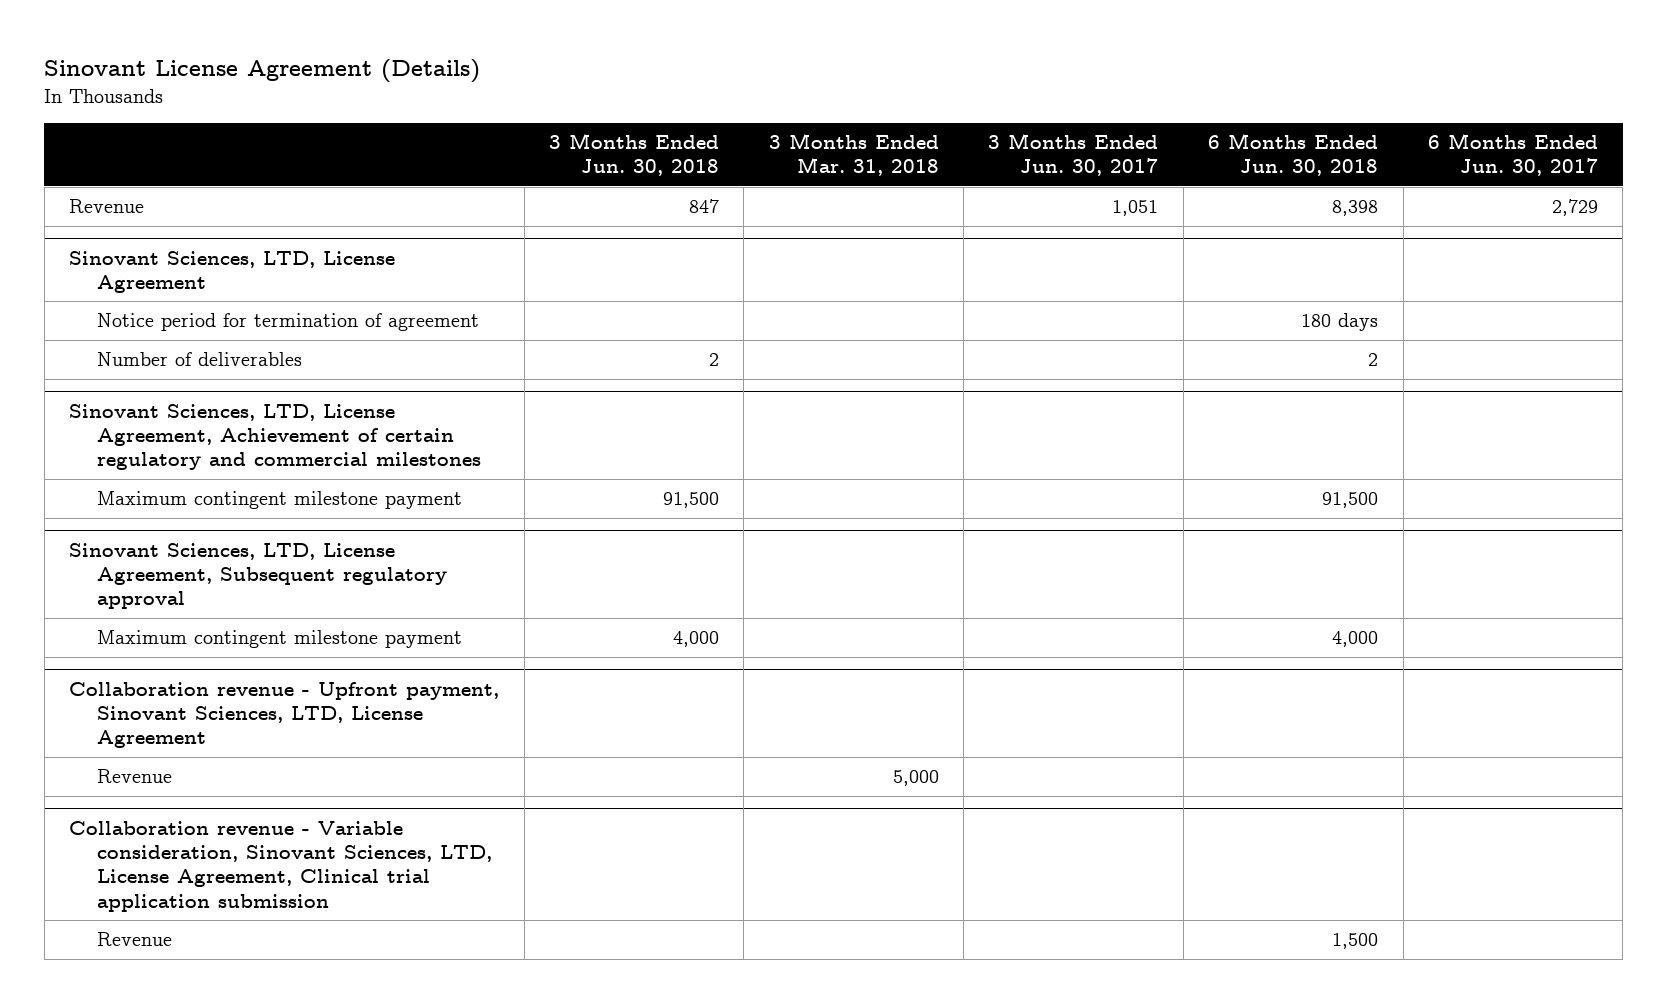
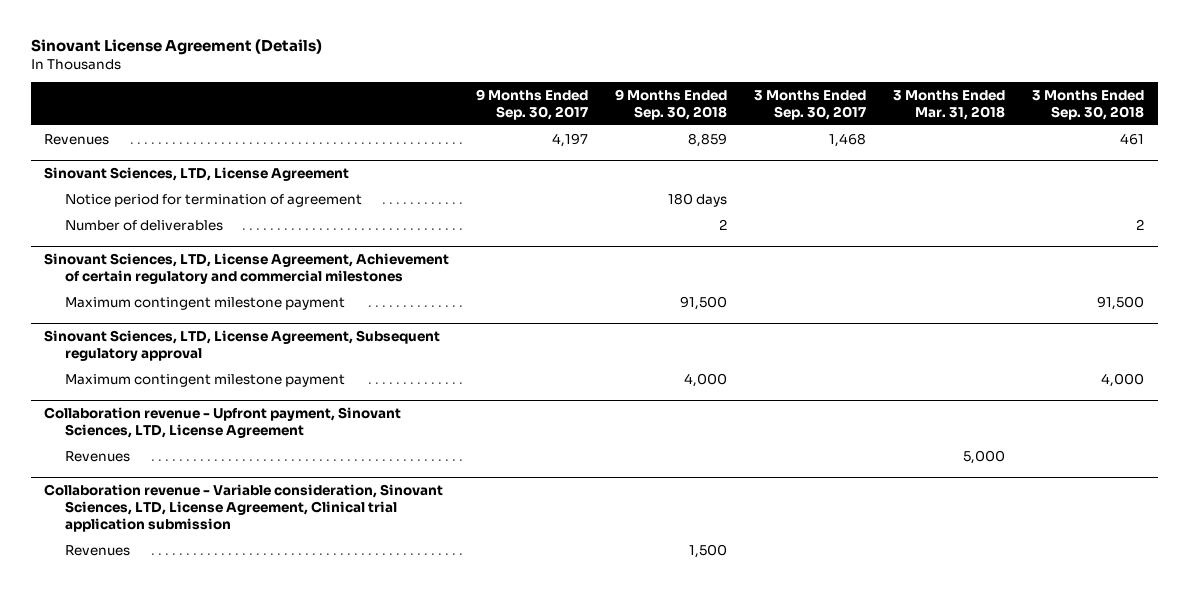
- | 3 Months Ended Jun. 30, 2018 | 3 Months Ended Mar. 31, 2018 | 3 Months Ended Jun. 30, 2017 | 6 Months Ended Jun. 30, 2018 | 6 Months Ended Jun. 30, 2017
+ | 9 Months Ended Sep. 30, 2017 | 9 Months Ended Sep. 30, 2018 | 3 Months Ended Sep. 30, 2017 | 3 Months Ended Mar. 31, 2018 | 3 Months Ended Sep. 30, 2018
- Revenue | 847 | | 1,051 | 8,398 | 2,729
+ Revenues | 4,197 | 8,859 | 1,468 | | 461
@ Collaboration revenue - Upfront payment, Sinovant Sciences, LTD, License Agreement
- Revenue | | 5,000 | | |
+ Revenues | | | | 5,000 |
@ Collaboration revenue - Variable consideration, Sinovant Sciences, LTD, License Agreement, Clinical trial application submission
- Revenue | | | | 1,500 |
+ Revenues | | 1,500 | | |

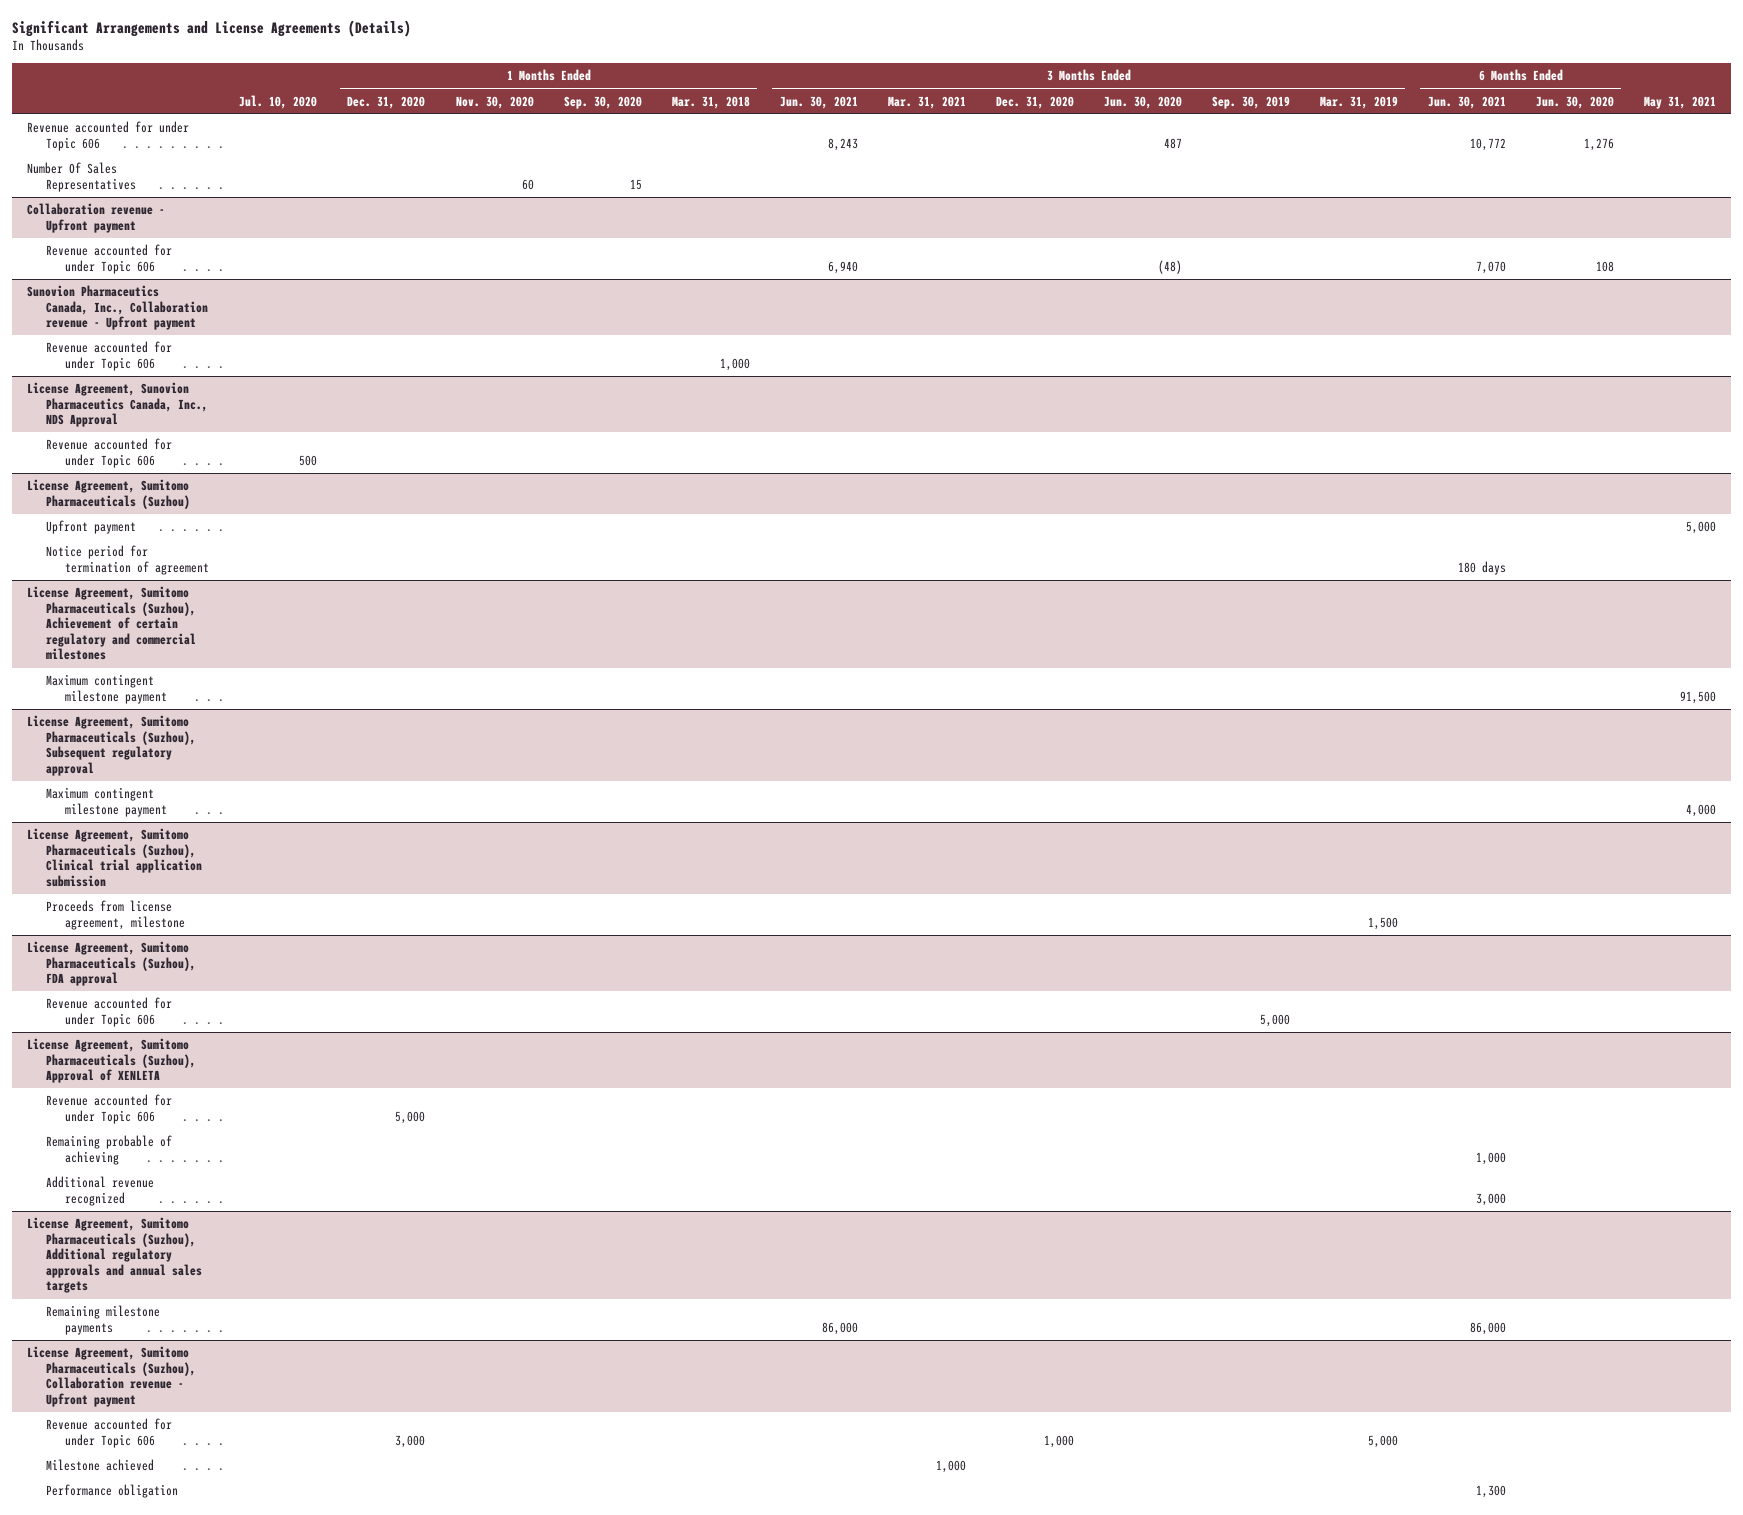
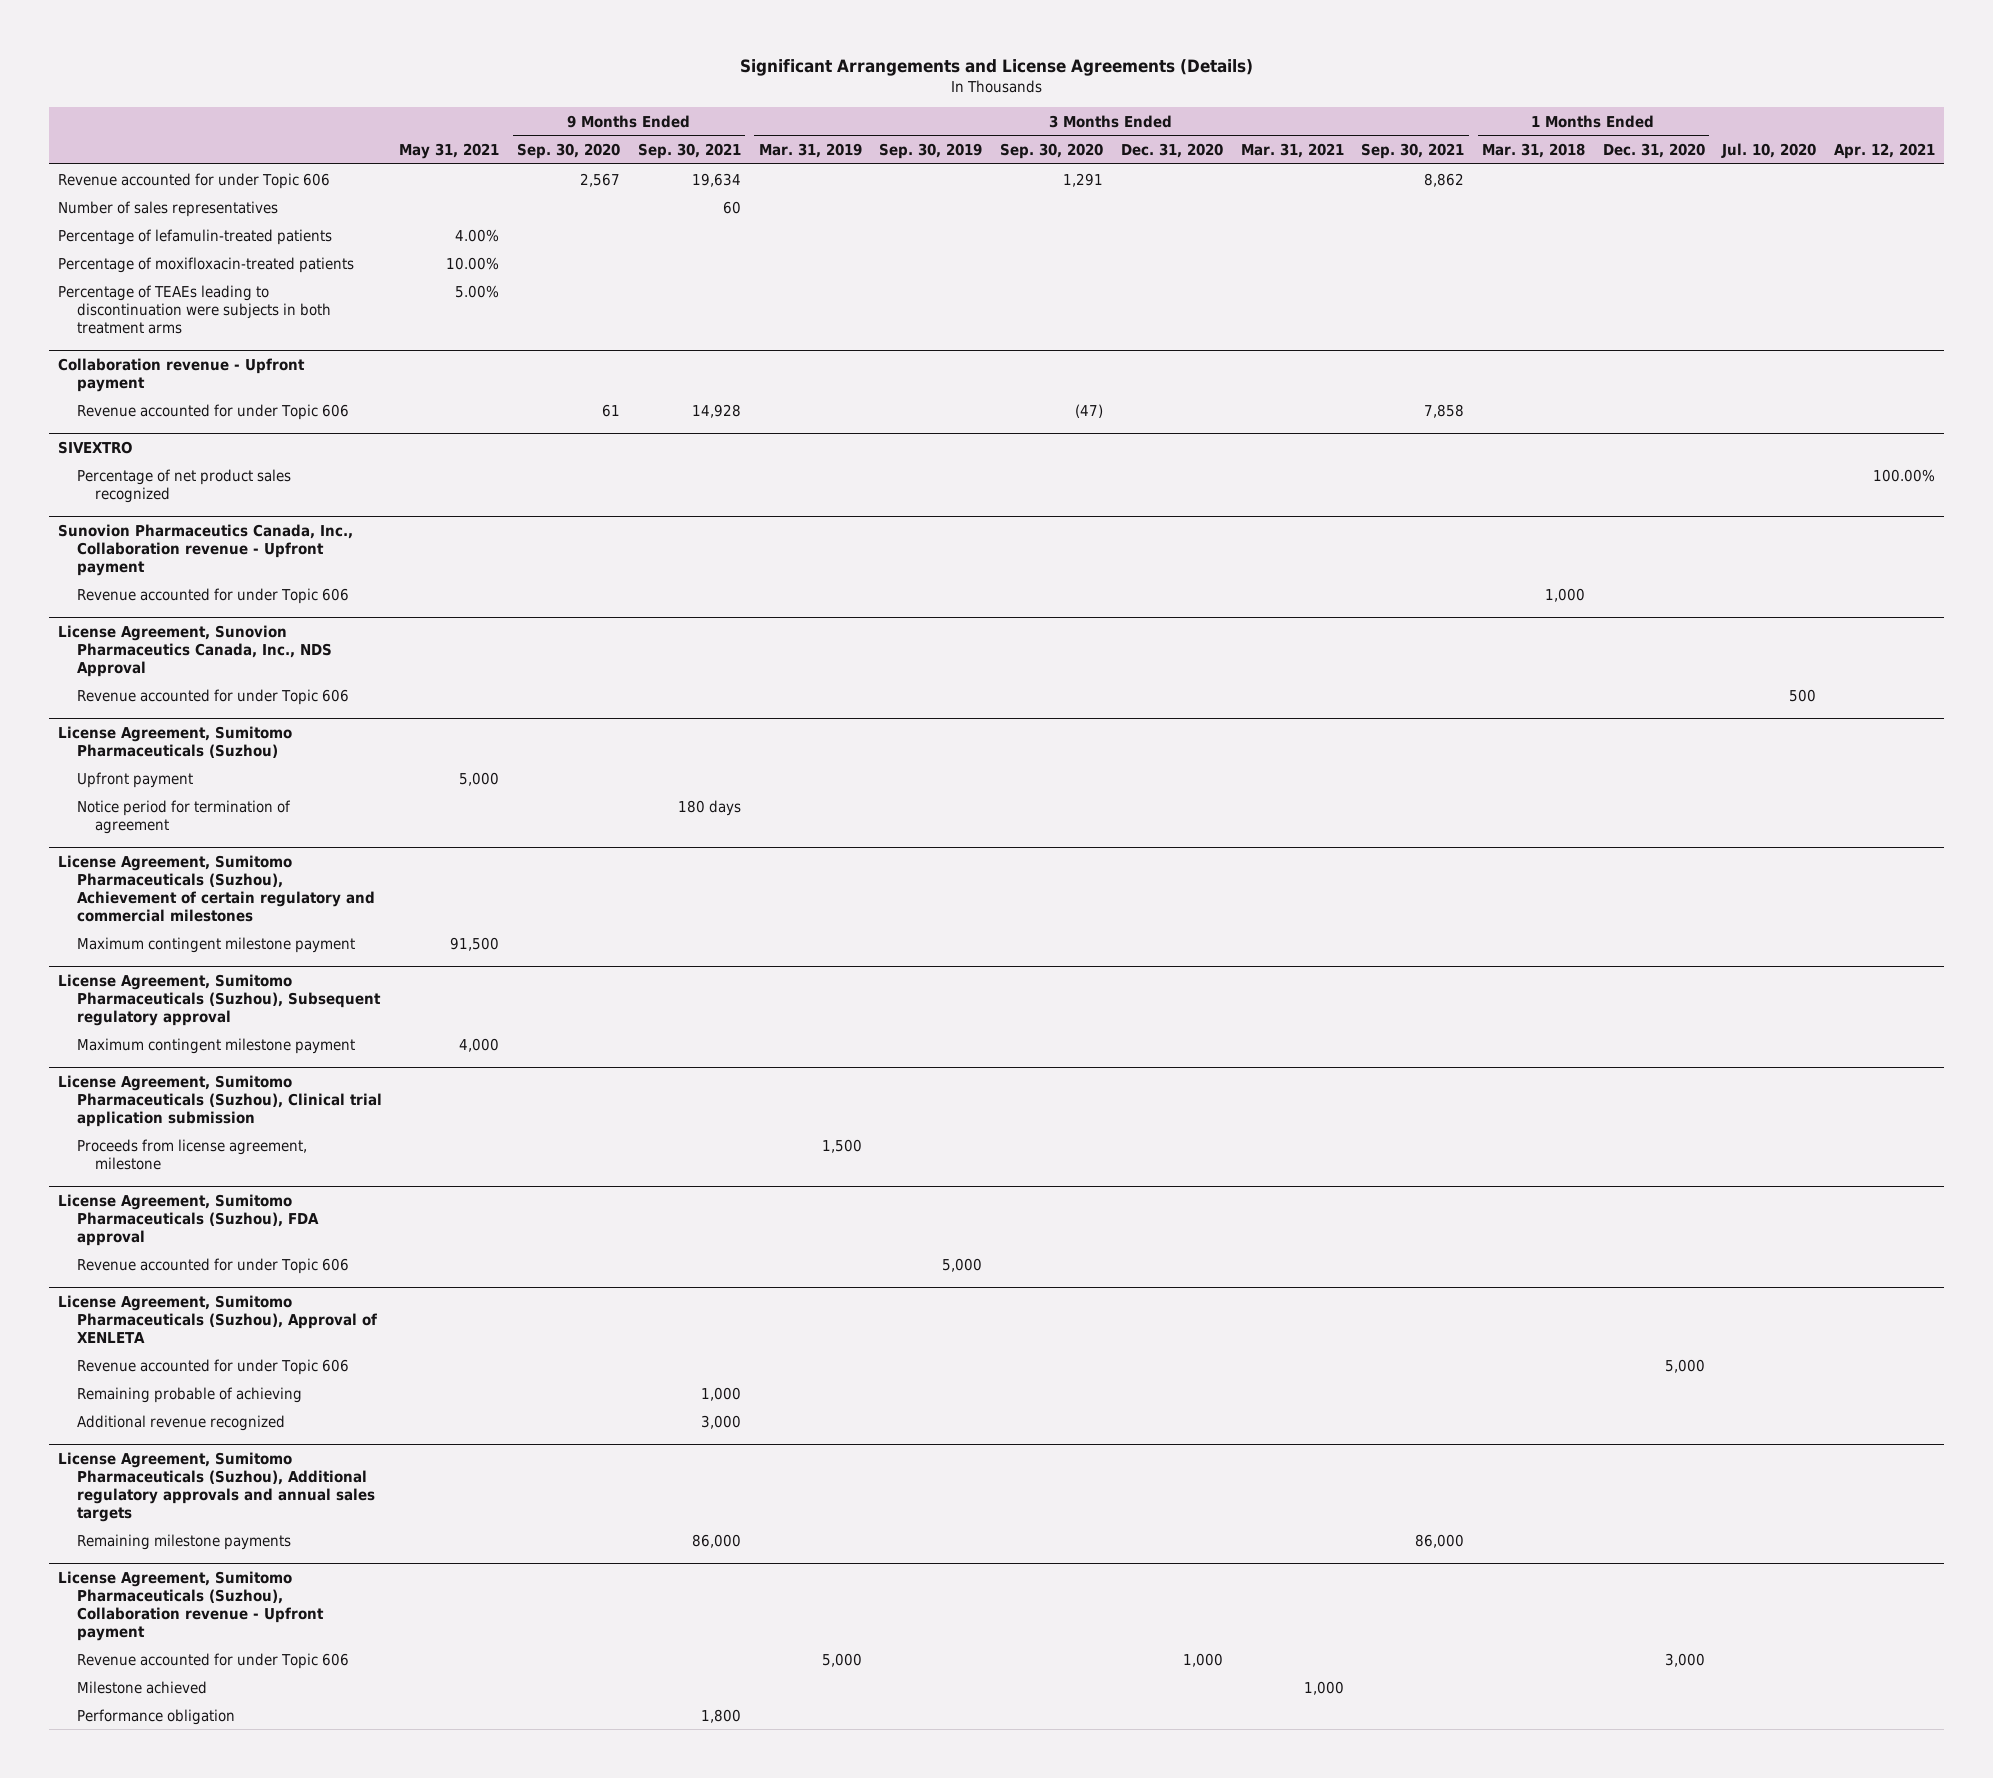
- | Jul. 10, 2020 | 1 Months Ended Dec. 31, 2020 | 1 Months Ended Nov. 30, 2020 | 1 Months Ended Sep. 30, 2020 | 1 Months Ended Mar. 31, 2018 | 3 Months Ended Jun. 30, 2021 | 3 Months Ended Mar. 31, 2021 | 3 Months Ended Dec. 31, 2020 | 3 Months Ended Jun. 30, 2020 | 3 Months Ended Sep. 30, 2019 | 3 Months Ended Mar. 31, 2019 | 6 Months Ended Jun. 30, 2021 | 6 Months Ended Jun. 30, 2020 | May 31, 2021
+ | May 31, 2021 | 9 Months Ended Sep. 30, 2020 | 9 Months Ended Sep. 30, 2021 | 3 Months Ended Mar. 31, 2019 | 3 Months Ended Sep. 30, 2019 | 3 Months Ended Sep. 30, 2020 | 3 Months Ended Dec. 31, 2020 | 3 Months Ended Mar. 31, 2021 | 3 Months Ended Sep. 30, 2021 | 1 Months Ended Mar. 31, 2018 | 1 Months Ended Dec. 31, 2020 | Jul. 10, 2020 | Apr. 12, 2021
- Number Of Sales Representatives | | | 60 | 15 | | | | | | | | | |
+ Number of sales representatives | | | 60 | | | | | | | | | |
+ Percentage of lefamulin-treated patients | 4.00% | | | | | | | | | | | |
+ Percentage of moxifloxacin-treated patients | 10.00% | | | | | | | | | | | |
+ Percentage of TEAEs leading to discontinuation were subjects in both treatment arms | 5.00% | | | | | | | | | | | |
+ SIVEXTRO
+ Percentage of net product sales recognized | | | | | | | | | | | | | 100.00%

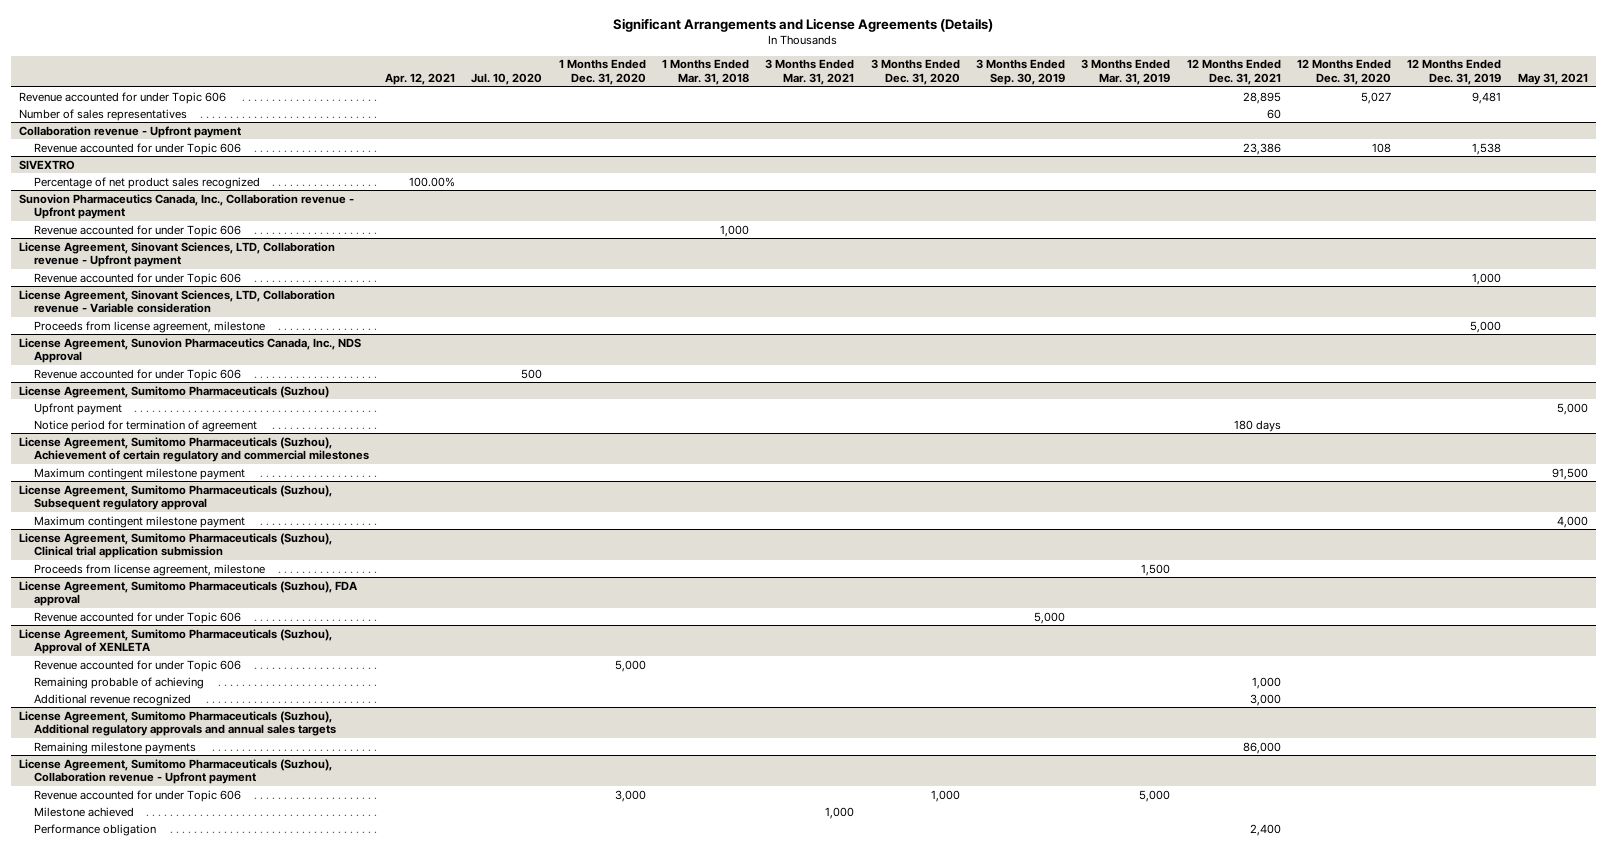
- | May 31, 2021 | 9 Months Ended Sep. 30, 2020 | 9 Months Ended Sep. 30, 2021 | 3 Months Ended Mar. 31, 2019 | 3 Months Ended Sep. 30, 2019 | 3 Months Ended Sep. 30, 2020 | 3 Months Ended Dec. 31, 2020 | 3 Months Ended Mar. 31, 2021 | 3 Months Ended Sep. 30, 2021 | 1 Months Ended Mar. 31, 2018 | 1 Months Ended Dec. 31, 2020 | Jul. 10, 2020 | Apr. 12, 2021
+ | Apr. 12, 2021 | Jul. 10, 2020 | 1 Months Ended Dec. 31, 2020 | 1 Months Ended Mar. 31, 2018 | 3 Months Ended Mar. 31, 2021 | 3 Months Ended Dec. 31, 2020 | 3 Months Ended Sep. 30, 2019 | 3 Months Ended Mar. 31, 2019 | 12 Months Ended Dec. 31, 2021 | 12 Months Ended Dec. 31, 2020 | 12 Months Ended Dec. 31, 2019 | May 31, 2021
- Percentage of lefamulin-treated patients | 4.00% | | | | | | | | | | | |
- Percentage of moxifloxacin-treated patients | 10.00% | | | | | | | | | | | |
- Percentage of TEAEs leading to discontinuation were subjects in both treatment arms | 5.00% | | | | | | | | | | | |
+ License Agreement, Sinovant Sciences, LTD, Collaboration revenue - Upfront payment
+ Revenue accounted for under Topic 606 | | | | | | | | | | | 1,000 |
+ License Agreement, Sinovant Sciences, LTD, Collaboration revenue - Variable consideration
+ Proceeds from license agreement, milestone | | | | | | | | | | | 5,000 |

